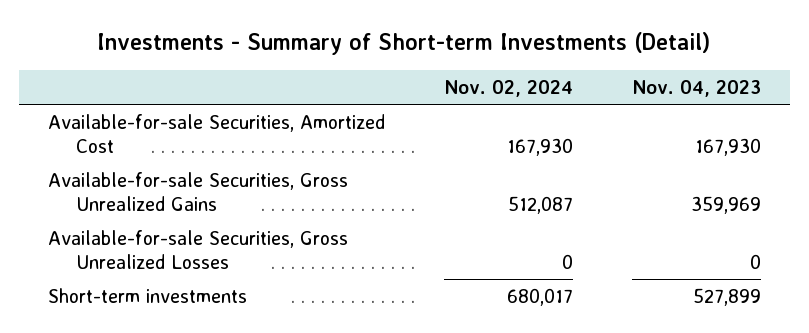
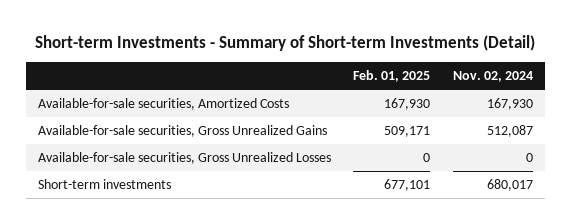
- Investments - Summary of Short-term Investments (Detail)
+ Short-term Investments - Summary of Short-term Investments (Detail)
- | Nov. 02, 2024 | Nov. 04, 2023
+ | Feb. 01, 2025 | Nov. 02, 2024
- Available-for-sale Securities, Amortized Cost | 167,930 | 167,930
- Available-for-sale Securities, Gross Unrealized Gains | 512,087 | 359,969
- Available-for-sale Securities, Gross Unrealized Losses | 0 | 0
+ Available-for-sale securities, Amortized Costs | 167,930 | 167,930
+ Available-for-sale securities, Gross Unrealized Gains | 509,171 | 512,087
+ Available-for-sale securities, Gross Unrealized Losses | 0 | 0

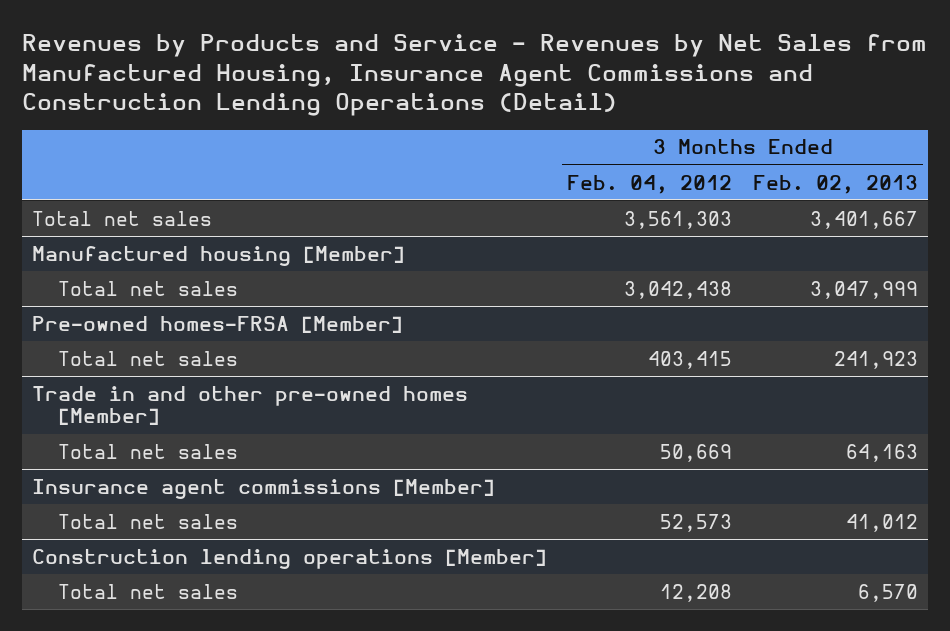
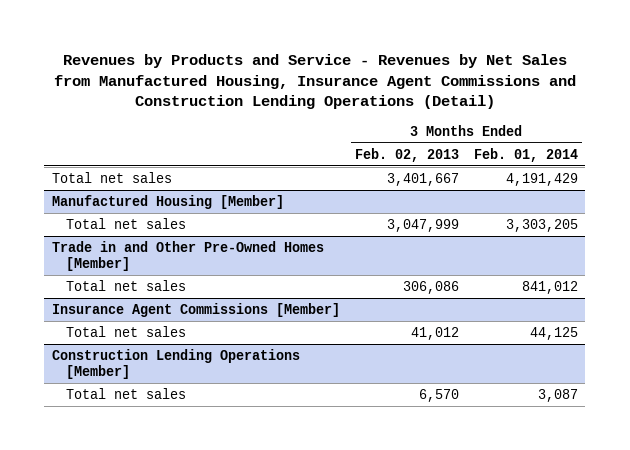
- | 3 Months Ended Feb. 04, 2012 | 3 Months Ended Feb. 02, 2013
+ | 3 Months Ended Feb. 02, 2013 | 3 Months Ended Feb. 01, 2014
- Manufactured housing [Member]
+ Manufactured Housing [Member]
- Pre-owned homes-FRSA [Member]
- Total net sales | 403,415 | 241,923
- Trade in and other pre-owned homes [Member]
- Total net sales | 50,669 | 64,163
- Insurance agent commissions [Member]
+ Trade in and Other Pre-Owned Homes [Member]
+ Total net sales | 306,086 | 841,012
+ Insurance Agent Commissions [Member]
- Construction lending operations [Member]
+ Construction Lending Operations [Member]

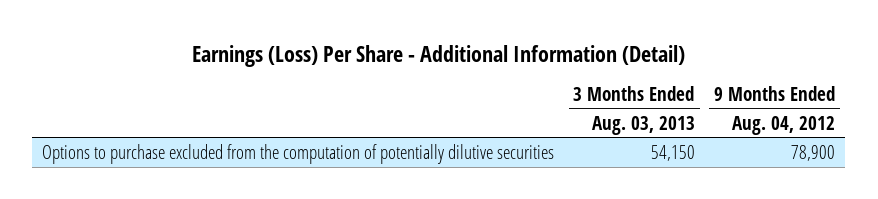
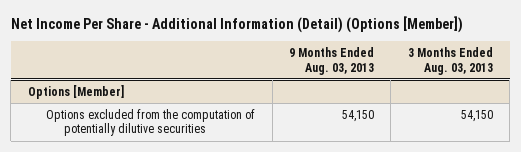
- Earnings (Loss) Per Share - Additional Information (Detail)
+ Net Income Per Share - Additional Information (Detail) (Options [Member])
- | 3 Months Ended Aug. 03, 2013 | 9 Months Ended Aug. 04, 2012
+ | 9 Months Ended Aug. 03, 2013 | 3 Months Ended Aug. 03, 2013
- Options to purchase excluded from the computation of potentially dilutive securities | 54,150 | 78,900
+ Options [Member]
+ Options excluded from the computation of potentially dilutive securities | 54,150 | 54,150

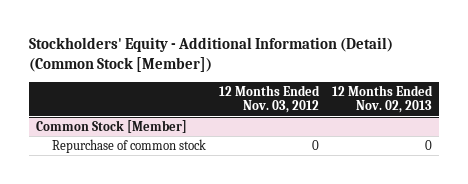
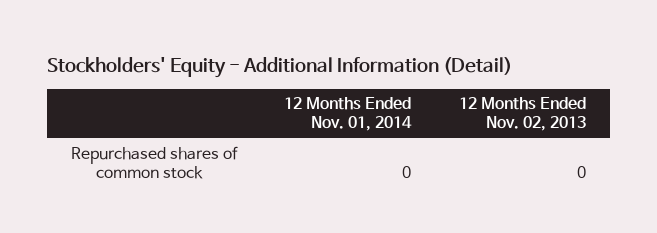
- Stockholders' Equity - Additional Information (Detail) (Common Stock [Member])
+ Stockholders' Equity - Additional Information (Detail)
- | 12 Months Ended Nov. 03, 2012 | 12 Months Ended Nov. 02, 2013
+ | 12 Months Ended Nov. 01, 2014 | 12 Months Ended Nov. 02, 2013
- Common Stock [Member]
- Repurchase of common stock | 0 | 0
+ Repurchased shares of common stock | 0 | 0

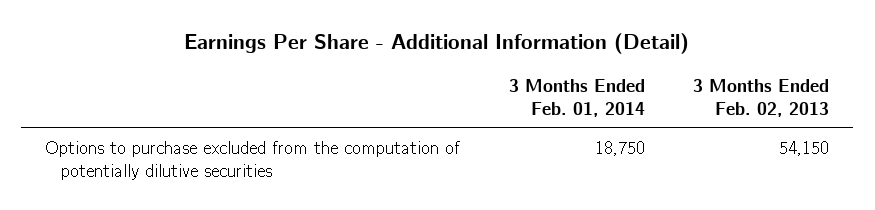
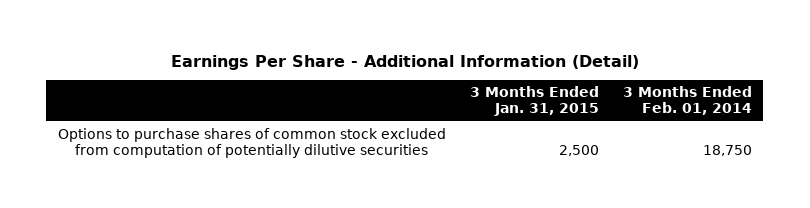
- | 3 Months Ended Feb. 01, 2014 | 3 Months Ended Feb. 02, 2013
+ | 3 Months Ended Jan. 31, 2015 | 3 Months Ended Feb. 01, 2014
- Options to purchase excluded from the computation of potentially dilutive securities | 18,750 | 54,150
+ Options to purchase shares of common stock excluded from computation of potentially dilutive securities | 2,500 | 18,750

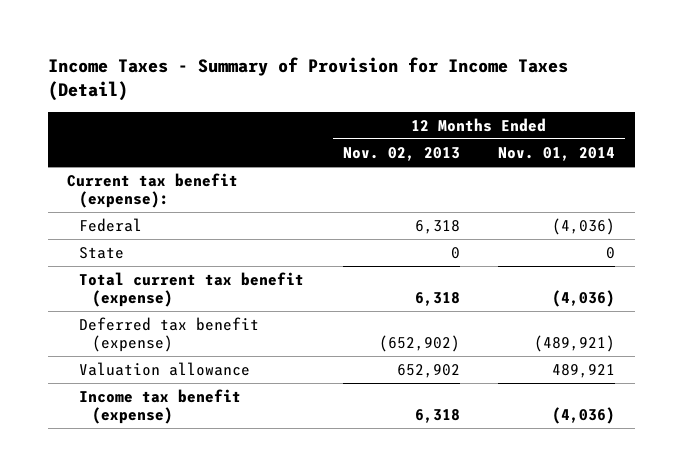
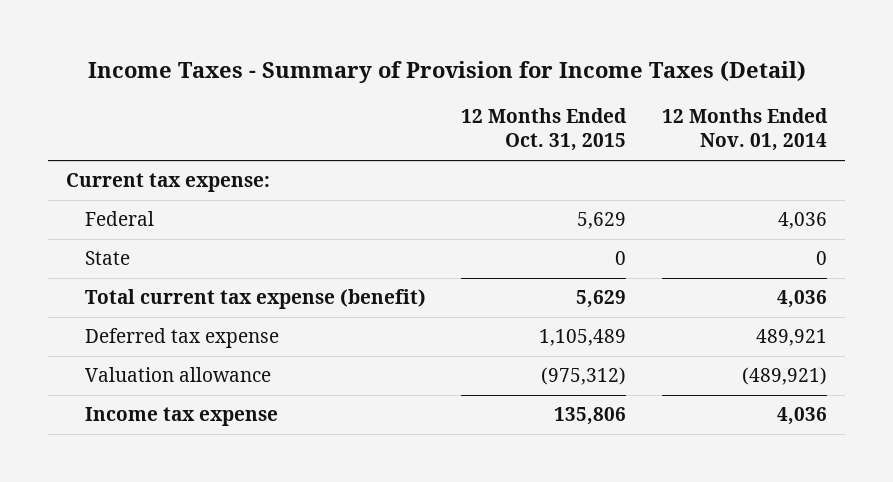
- | 12 Months Ended Nov. 02, 2013 | 12 Months Ended Nov. 01, 2014
+ | 12 Months Ended Oct. 31, 2015 | 12 Months Ended Nov. 01, 2014
- Current tax benefit (expense):
- Federal | 6,318 | (4,036)
+ Current tax expense:
+ Federal | 5,629 | 4,036
- Total current tax benefit (expense) | 6,318 | (4,036)
- Deferred tax benefit (expense) | (652,902) | (489,921)
- Valuation allowance | 652,902 | 489,921
- Income tax benefit (expense) | 6,318 | (4,036)
+ Total current tax expense (benefit) | 5,629 | 4,036
+ Deferred tax expense | 1,105,489 | 489,921
+ Valuation allowance | (975,312) | (489,921)
+ Income tax expense | 135,806 | 4,036

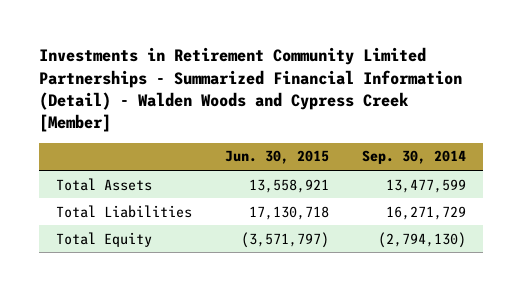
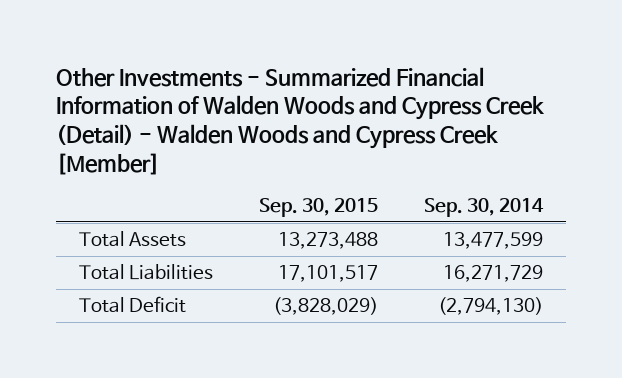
- Investments in Retirement Community Limited Partnerships - Summarized Financial Information (Detail) - Walden Woods and Cypress Creek [Member]
+ Other Investments - Summarized Financial Information of Walden Woods and Cypress Creek (Detail) - Walden Woods and Cypress Creek [Member]
- | Jun. 30, 2015 | Sep. 30, 2014
+ | Sep. 30, 2015 | Sep. 30, 2014
- Total Equity | (3,571,797) | (2,794,130)
+ Total Deficit | (3,828,029) | (2,794,130)

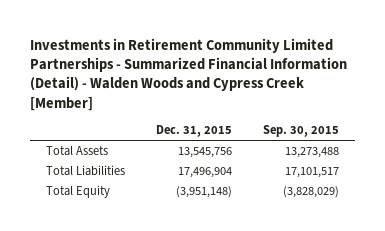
- Other Investments - Summarized Financial Information of Walden Woods and Cypress Creek (Detail) - Walden Woods and Cypress Creek [Member]
+ Investments in Retirement Community Limited Partnerships - Summarized Financial Information (Detail) - Walden Woods and Cypress Creek [Member]
- | Sep. 30, 2015 | Sep. 30, 2014
+ | Dec. 31, 2015 | Sep. 30, 2015
- Total Deficit | (3,828,029) | (2,794,130)
+ Total Equity | (3,951,148) | (3,828,029)

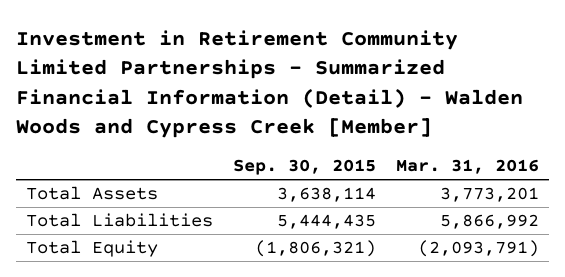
- Investments in Retirement Community Limited Partnerships - Summarized Financial Information (Detail) - Walden Woods and Cypress Creek [Member]
+ Investment in Retirement Community Limited Partnerships - Summarized Financial Information (Detail) - Walden Woods and Cypress Creek [Member]
- | Dec. 31, 2015 | Sep. 30, 2015
+ | Sep. 30, 2015 | Mar. 31, 2016
- Total Assets | 13,545,756 | 13,273,488
- Total Liabilities | 17,496,904 | 17,101,517
- Total Equity | (3,951,148) | (3,828,029)
+ Total Assets | 3,638,114 | 3,773,201
+ Total Liabilities | 5,444,435 | 5,866,992
+ Total Equity | (1,806,321) | (2,093,791)

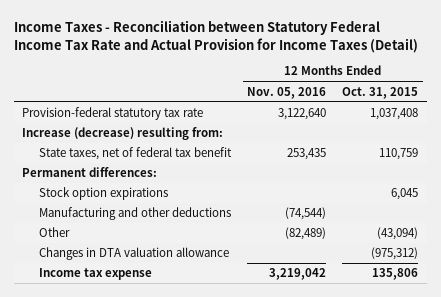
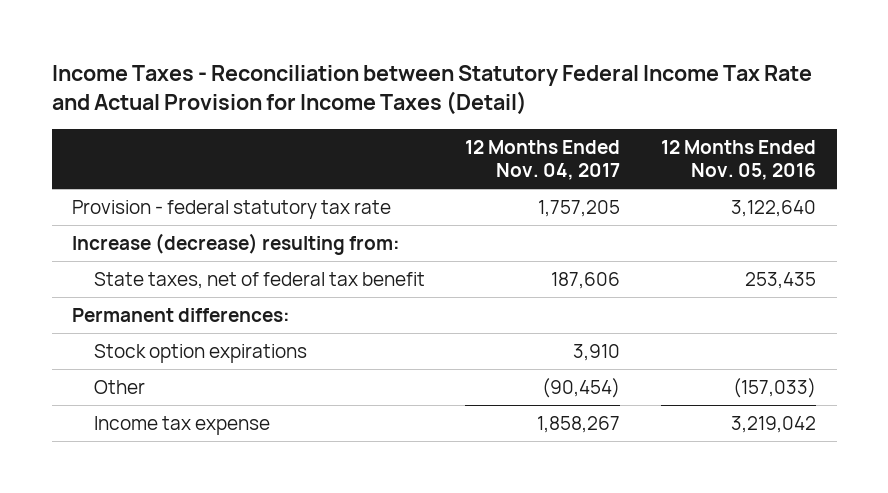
- | 12 Months Ended Nov. 05, 2016 | 12 Months Ended Oct. 31, 2015
+ | 12 Months Ended Nov. 04, 2017 | 12 Months Ended Nov. 05, 2016
- Provision-federal statutory tax rate | 3,122,640 | 1,037,408
+ Provision - federal statutory tax rate | 1,757,205 | 3,122,640
- Manufacturing and other deductions | (74,544) |
- Other | (82,489) | (43,094)
- Changes in DTA valuation allowance | | (975,312)
+ Other | (90,454) | (157,033)

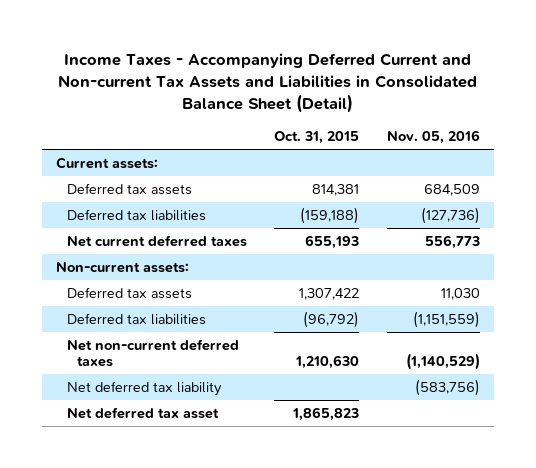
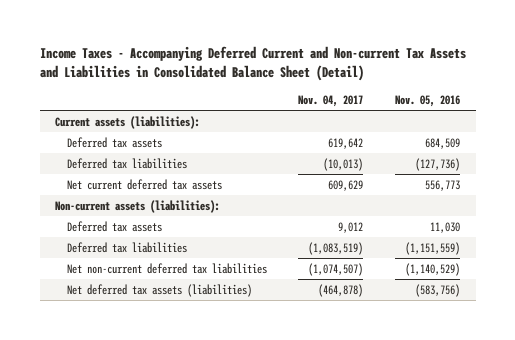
- | Oct. 31, 2015 | Nov. 05, 2016
+ | Nov. 04, 2017 | Nov. 05, 2016
- Current assets:
+ Current assets (liabilities):
- Net current deferred taxes | 655,193 | 556,773
- Non-current assets:
+ Net current deferred tax assets | 609,629 | 556,773
+ Non-current assets (liabilities):
- Net non-current deferred taxes | 1,210,630 | (1,140,529)
- Net deferred tax liability | | (583,756)
- Net deferred tax asset | 1,865,823 |
+ Net non-current deferred tax liabilities | (1,074,507) | (1,140,529)
+ Net deferred tax assets (liabilities) | (464,878) | (583,756)

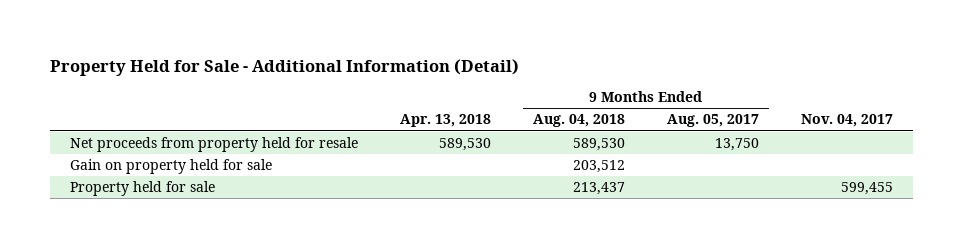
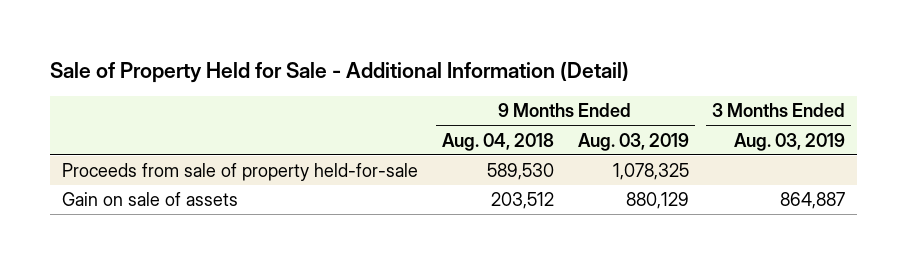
- Property Held for Sale - Additional Information (Detail)
+ Sale of Property Held for Sale - Additional Information (Detail)
- | Apr. 13, 2018 | 9 Months Ended Aug. 04, 2018 | 9 Months Ended Aug. 05, 2017 | Nov. 04, 2017
+ | 9 Months Ended Aug. 04, 2018 | 9 Months Ended Aug. 03, 2019 | 3 Months Ended Aug. 03, 2019
- Net proceeds from property held for resale | 589,530 | 589,530 | 13,750 |
- Gain on property held for sale | | 203,512 | |
- Property held for sale | | 213,437 | | 599,455
+ Proceeds from sale of property held-for-sale | 589,530 | 1,078,325 |
+ Gain on sale of assets | 203,512 | 880,129 | 864,887

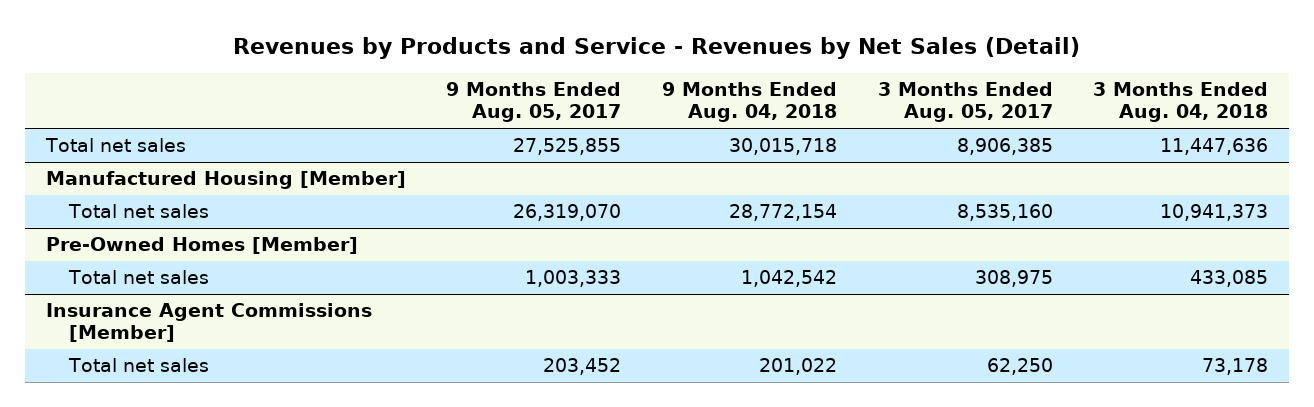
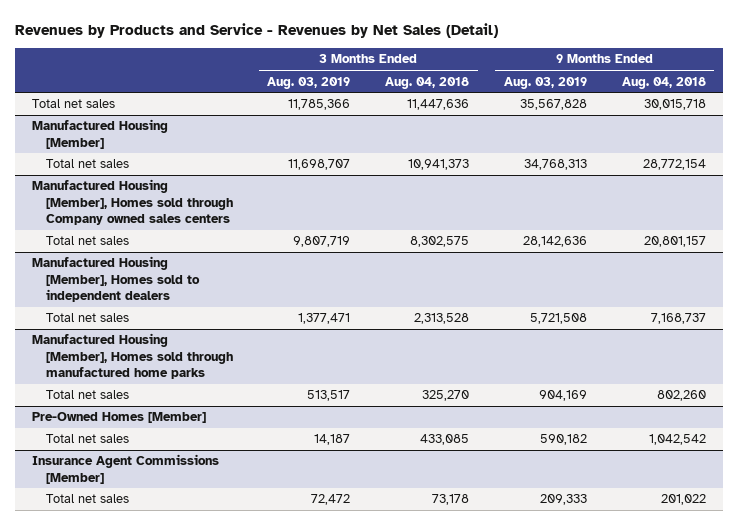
- | 9 Months Ended Aug. 05, 2017 | 9 Months Ended Aug. 04, 2018 | 3 Months Ended Aug. 05, 2017 | 3 Months Ended Aug. 04, 2018
+ | 3 Months Ended Aug. 03, 2019 | 3 Months Ended Aug. 04, 2018 | 9 Months Ended Aug. 03, 2019 | 9 Months Ended Aug. 04, 2018
+ Manufactured Housing [Member], Homes sold through Company owned sales centers
+ Total net sales | 9,807,719 | 8,302,575 | 28,142,636 | 20,801,157
+ Manufactured Housing [Member], Homes sold to independent dealers
+ Total net sales | 1,377,471 | 2,313,528 | 5,721,508 | 7,168,737
+ Manufactured Housing [Member], Homes sold through manufactured home parks
+ Total net sales | 513,517 | 325,270 | 904,169 | 802,260

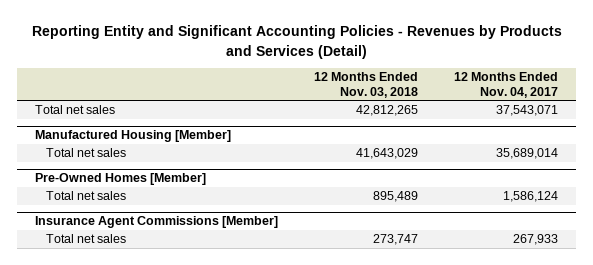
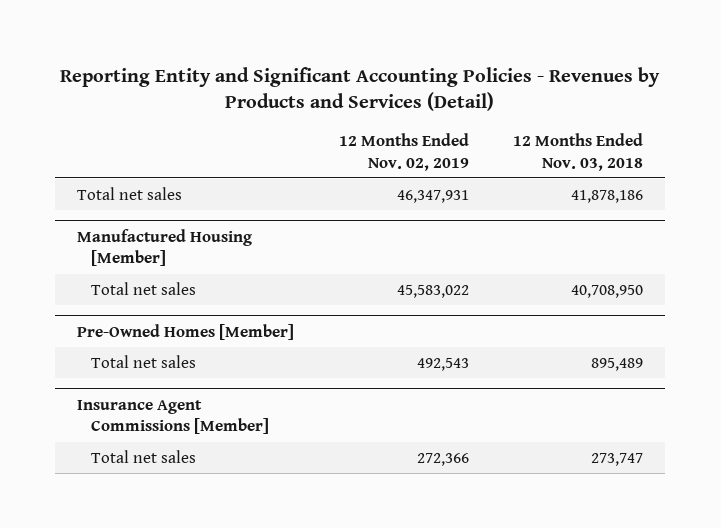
- | 12 Months Ended Nov. 03, 2018 | 12 Months Ended Nov. 04, 2017
+ | 12 Months Ended Nov. 02, 2019 | 12 Months Ended Nov. 03, 2018
- Total net sales | 42,812,265 | 37,543,071
+ Total net sales | 46,347,931 | 41,878,186
@ Manufactured Housing [Member]
- Total net sales | 41,643,029 | 35,689,014
+ Total net sales | 45,583,022 | 40,708,950

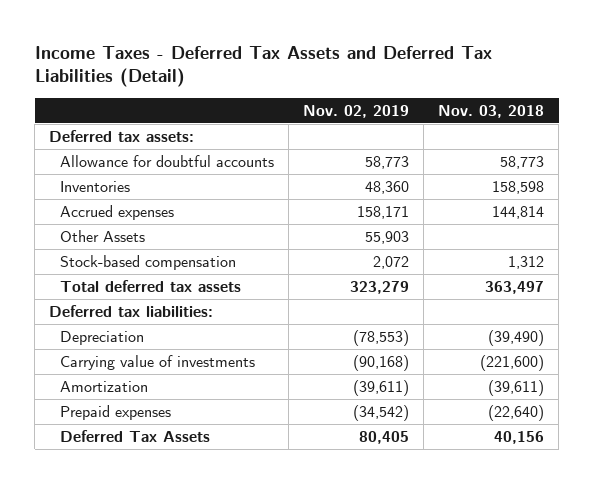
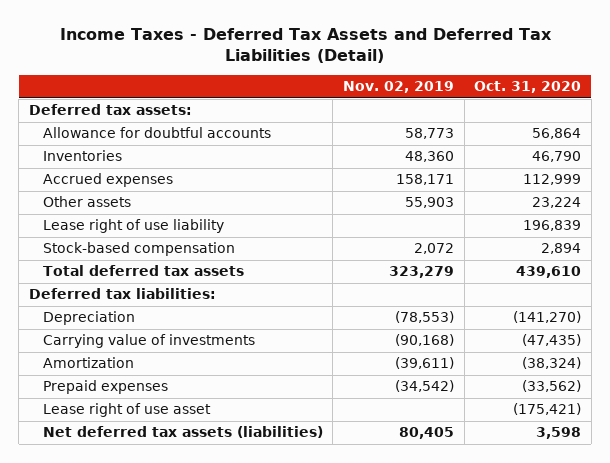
- | Nov. 02, 2019 | Nov. 03, 2018
+ | Nov. 02, 2019 | Oct. 31, 2020
- Other Assets | 55,903 |
+ Other assets | 55,903 | 23,224
+ Lease right of use liability | | 196,839
- Deferred Tax Assets | 80,405 | 40,156
+ Lease right of use asset | | (175,421)
+ Net deferred tax assets (liabilities) | 80,405 | 3,598

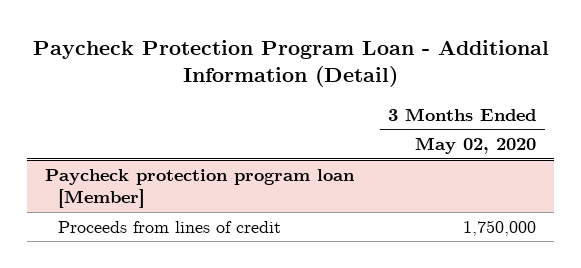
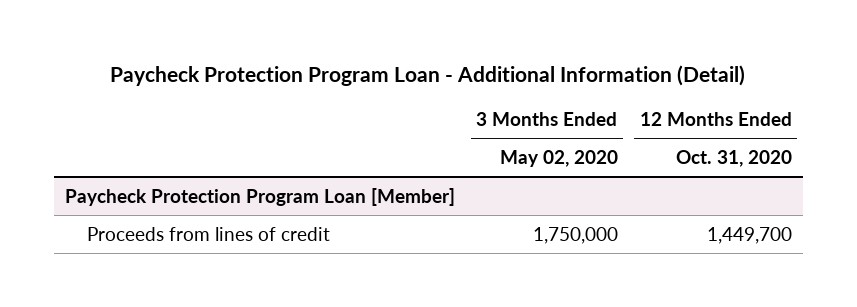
- | 3 Months Ended May 02, 2020
+ | 3 Months Ended May 02, 2020 | 12 Months Ended Oct. 31, 2020
- Paycheck protection program loan [Member]
+ Paycheck Protection Program Loan [Member]

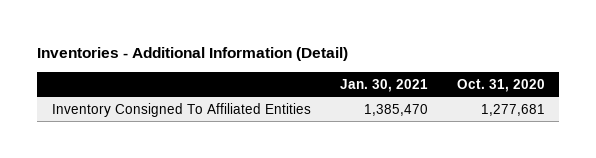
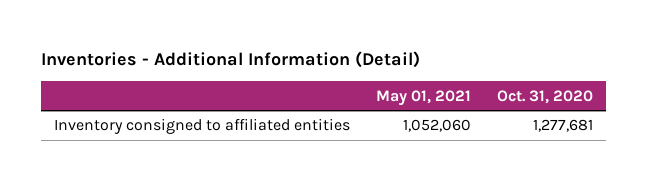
- | Jan. 30, 2021 | Oct. 31, 2020
+ | May 01, 2021 | Oct. 31, 2020
- Inventory Consigned To Affiliated Entities | 1,385,470 | 1,277,681
+ Inventory consigned to affiliated entities | 1,052,060 | 1,277,681

